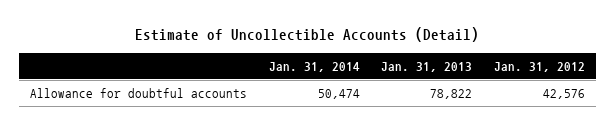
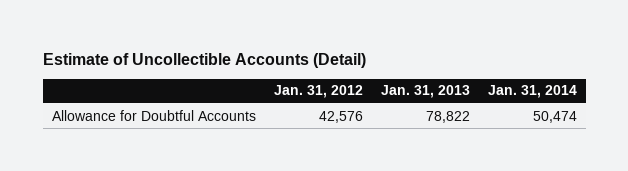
- | Jan. 31, 2014 | Jan. 31, 2013 | Jan. 31, 2012
+ | Jan. 31, 2012 | Jan. 31, 2013 | Jan. 31, 2014
- Allowance for doubtful accounts | 50,474 | 78,822 | 42,576
+ Allowance for Doubtful Accounts | 42,576 | 78,822 | 50,474

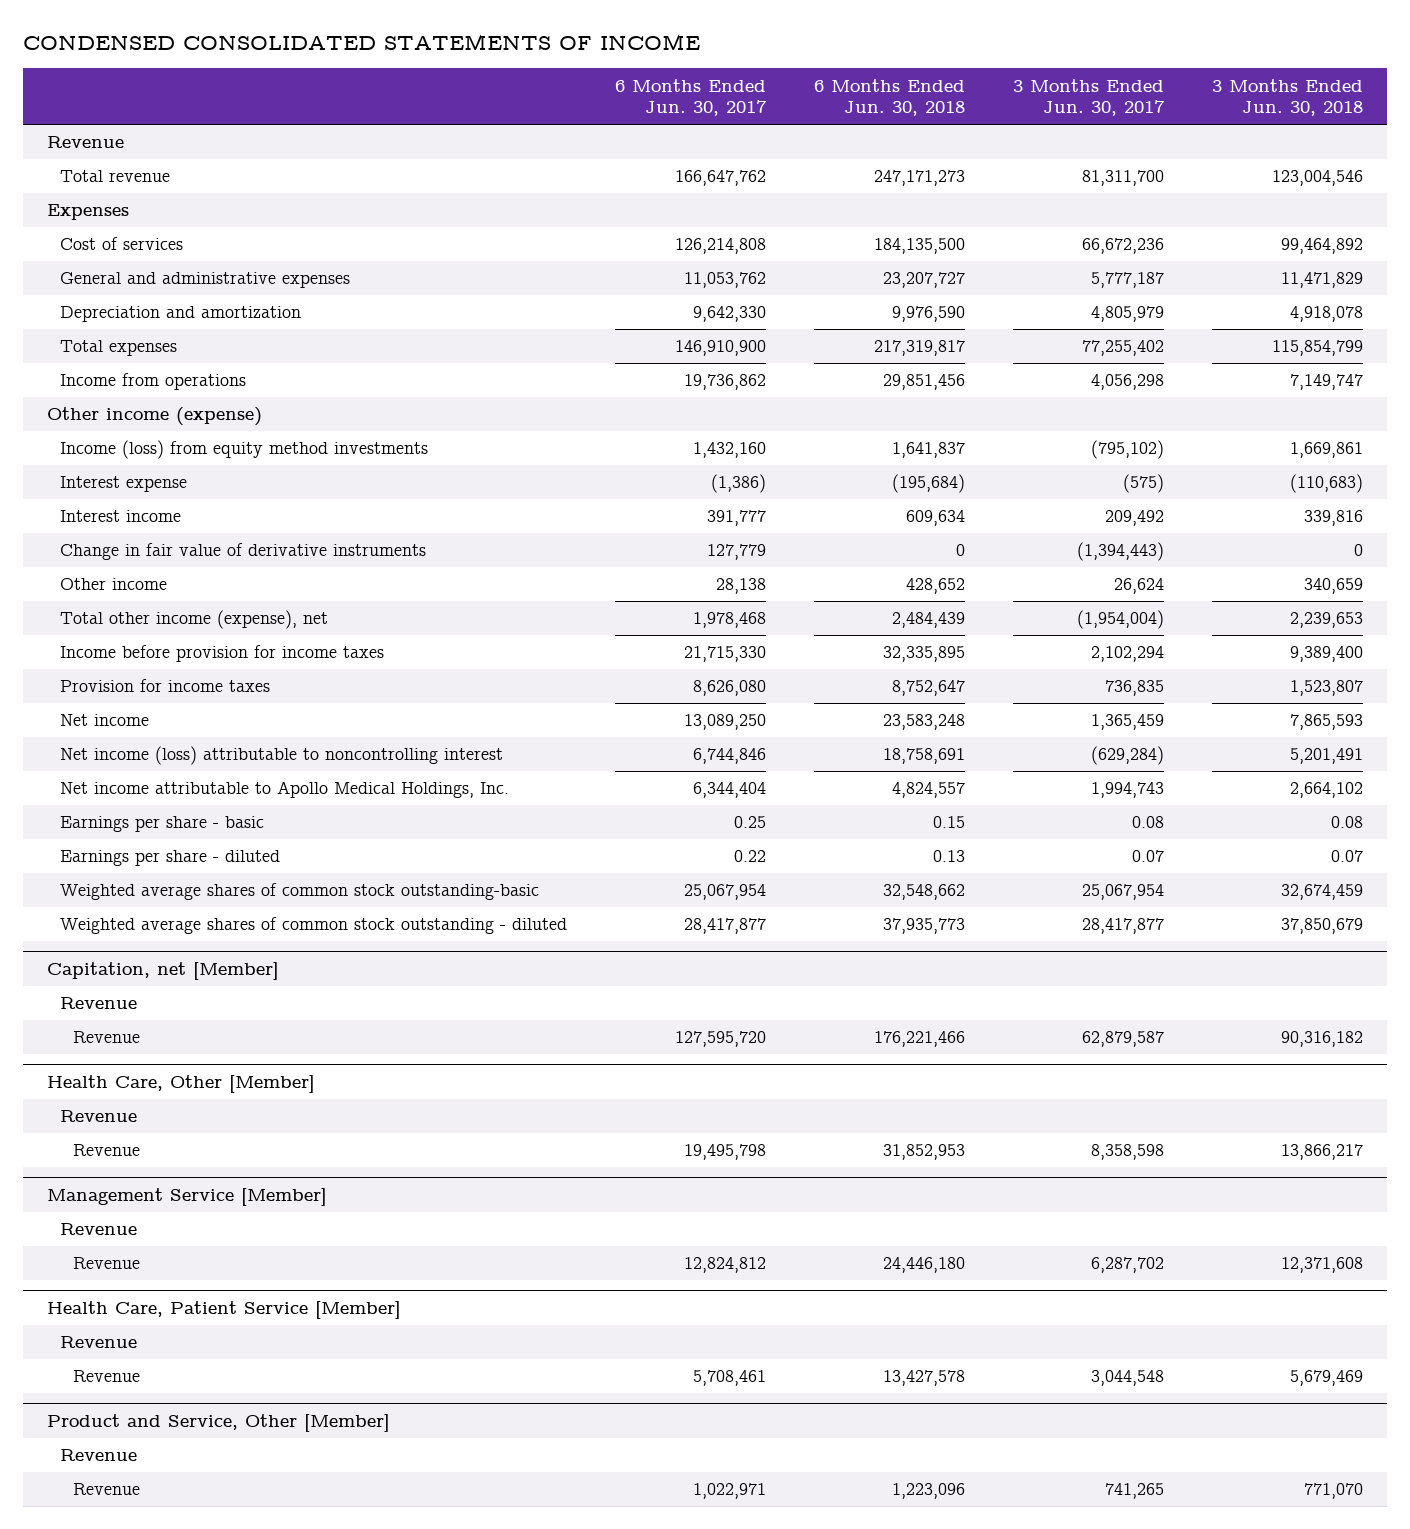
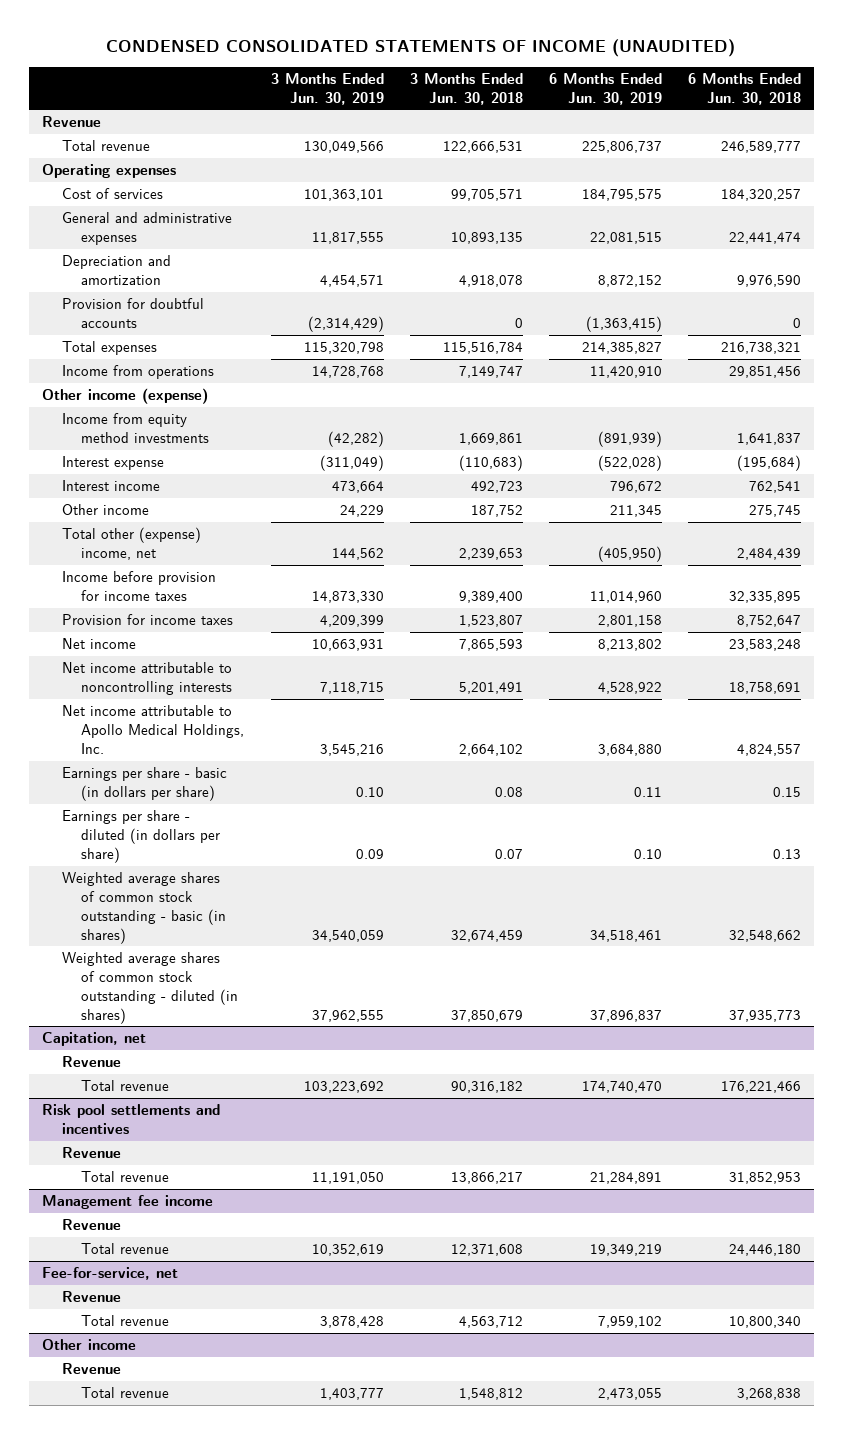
- CONDENSED CONSOLIDATED STATEMENTS OF INCOME
+ CONDENSED CONSOLIDATED STATEMENTS OF INCOME (UNAUDITED)
- | 6 Months Ended Jun. 30, 2017 | 6 Months Ended Jun. 30, 2018 | 3 Months Ended Jun. 30, 2017 | 3 Months Ended Jun. 30, 2018
+ | 3 Months Ended Jun. 30, 2019 | 3 Months Ended Jun. 30, 2018 | 6 Months Ended Jun. 30, 2019 | 6 Months Ended Jun. 30, 2018
- Total revenue | 166,647,762 | 247,171,273 | 81,311,700 | 123,004,546
- Expenses
- Cost of services | 126,214,808 | 184,135,500 | 66,672,236 | 99,464,892
- General and administrative expenses | 11,053,762 | 23,207,727 | 5,777,187 | 11,471,829
+ Total revenue | 130,049,566 | 122,666,531 | 225,806,737 | 246,589,777
+ Operating expenses
+ Cost of services | 101,363,101 | 99,705,571 | 184,795,575 | 184,320,257
+ General and administrative expenses | 11,817,555 | 10,893,135 | 22,081,515 | 22,441,474
- Total expenses | 146,910,900 | 217,319,817 | 77,255,402 | 115,854,799
+ Provision for doubtful accounts | (2,314,429) | 0 | (1,363,415) | 0
+ Total expenses | 115,320,798 | 115,516,784 | 214,385,827 | 216,738,321
- Income (loss) from equity method investments | 1,432,160 | 1,641,837 | (795,102) | 1,669,861
+ Income from equity method investments | (42,282) | 1,669,861 | (891,939) | 1,641,837
- Interest income | 391,777 | 609,634 | 209,492 | 339,816
- Change in fair value of derivative instruments | 127,779 | 0 | (1,394,443) | 0
- Other income | 28,138 | 428,652 | 26,624 | 340,659
- Total other income (expense), net | 1,978,468 | 2,484,439 | (1,954,004) | 2,239,653
+ Interest income | 473,664 | 492,723 | 796,672 | 762,541
+ Other income | 24,229 | 187,752 | 211,345 | 275,745
+ Total other (expense) income, net | 144,562 | 2,239,653 | (405,950) | 2,484,439
- Net income (loss) attributable to noncontrolling interest | 6,744,846 | 18,758,691 | (629,284) | 5,201,491
+ Net income attributable to noncontrolling interests | 7,118,715 | 5,201,491 | 4,528,922 | 18,758,691
- Earnings per share - basic | 0.25 | 0.15 | 0.08 | 0.08
- Earnings per share - diluted | 0.22 | 0.13 | 0.07 | 0.07
- Weighted average shares of common stock outstanding-basic | 25,067,954 | 32,548,662 | 25,067,954 | 32,674,459
- Weighted average shares of common stock outstanding - diluted | 28,417,877 | 37,935,773 | 28,417,877 | 37,850,679
- Capitation, net [Member]
+ Earnings per share - basic (in dollars per share) | 0.10 | 0.08 | 0.11 | 0.15
+ Earnings per share - diluted (in dollars per share) | 0.09 | 0.07 | 0.10 | 0.13
+ Weighted average shares of common stock outstanding - basic (in shares) | 34,540,059 | 32,674,459 | 34,518,461 | 32,548,662
+ Weighted average shares of common stock outstanding - diluted (in shares) | 37,962,555 | 37,850,679 | 37,896,837 | 37,935,773
+ Capitation, net
- Revenue | 127,595,720 | 176,221,466 | 62,879,587 | 90,316,182
- Health Care, Other [Member]
+ Total revenue | 103,223,692 | 90,316,182 | 174,740,470 | 176,221,466
+ Risk pool settlements and incentives
- Revenue | 19,495,798 | 31,852,953 | 8,358,598 | 13,866,217
- Management Service [Member]
+ Total revenue | 11,191,050 | 13,866,217 | 21,284,891 | 31,852,953
+ Management fee income
- Revenue | 12,824,812 | 24,446,180 | 6,287,702 | 12,371,608
- Health Care, Patient Service [Member]
+ Total revenue | 10,352,619 | 12,371,608 | 19,349,219 | 24,446,180
+ Fee-for-service, net
- Revenue | 5,708,461 | 13,427,578 | 3,044,548 | 5,679,469
- Product and Service, Other [Member]
+ Total revenue | 3,878,428 | 4,563,712 | 7,959,102 | 10,800,340
+ Other income
- Revenue | 1,022,971 | 1,223,096 | 741,265 | 771,070
+ Total revenue | 1,403,777 | 1,548,812 | 2,473,055 | 3,268,838

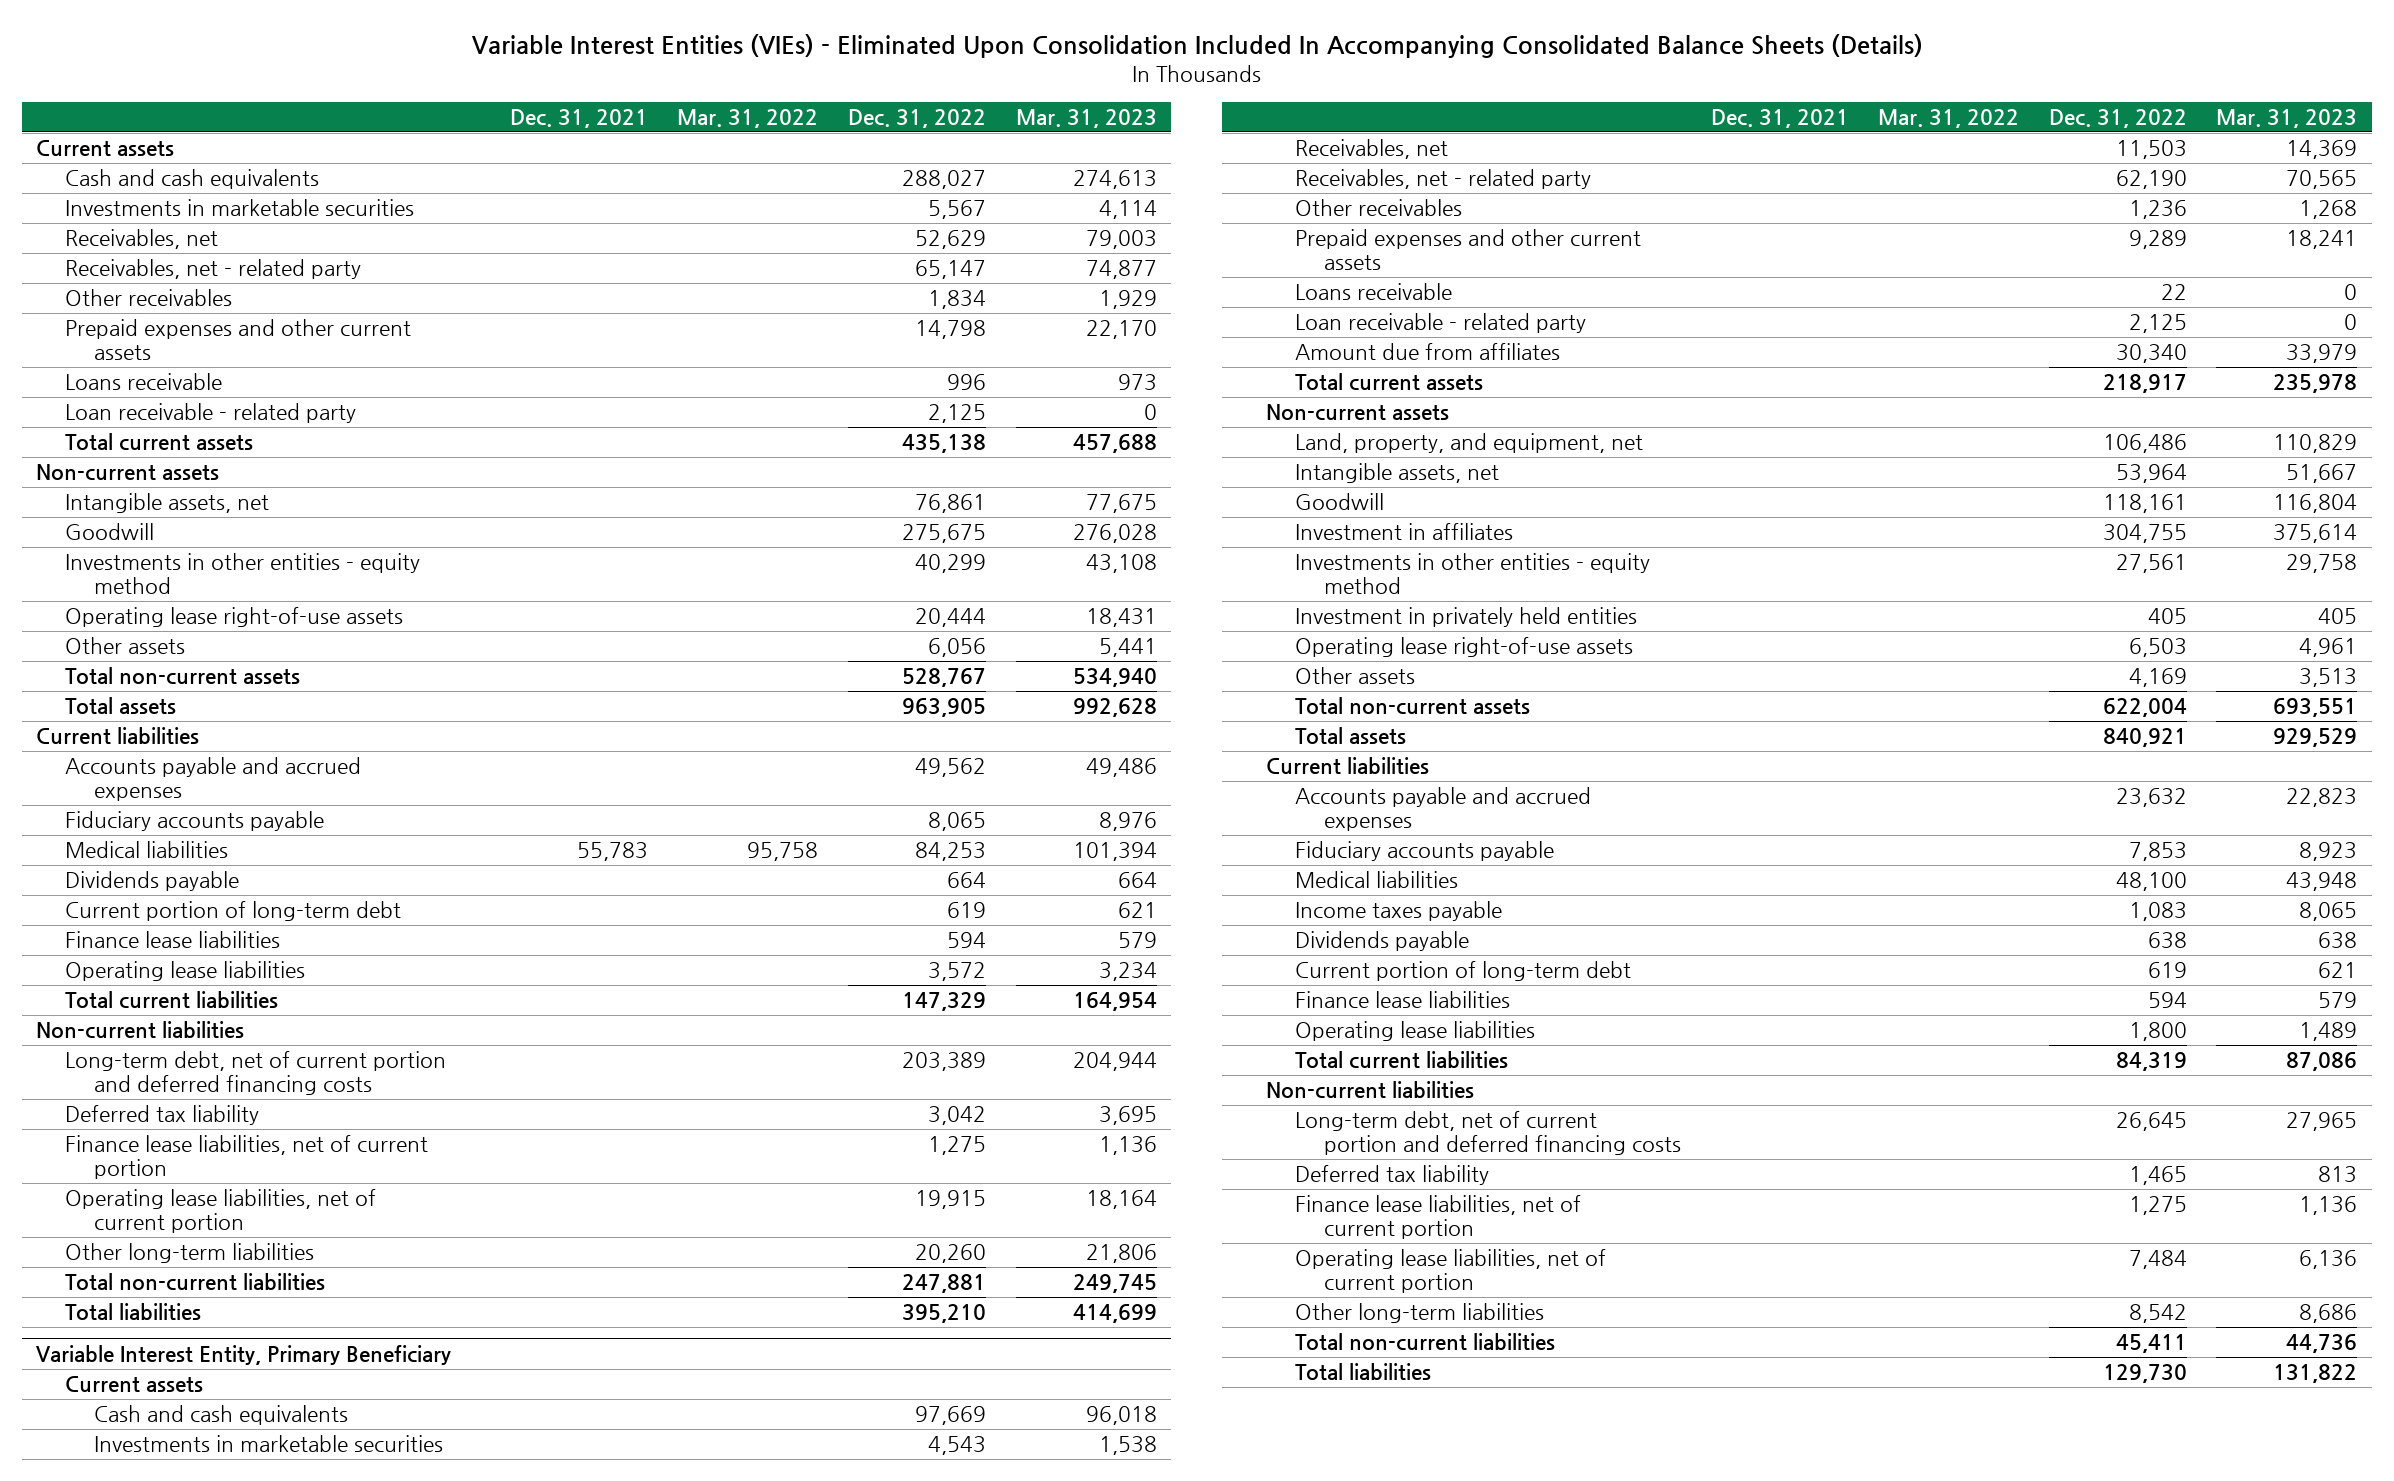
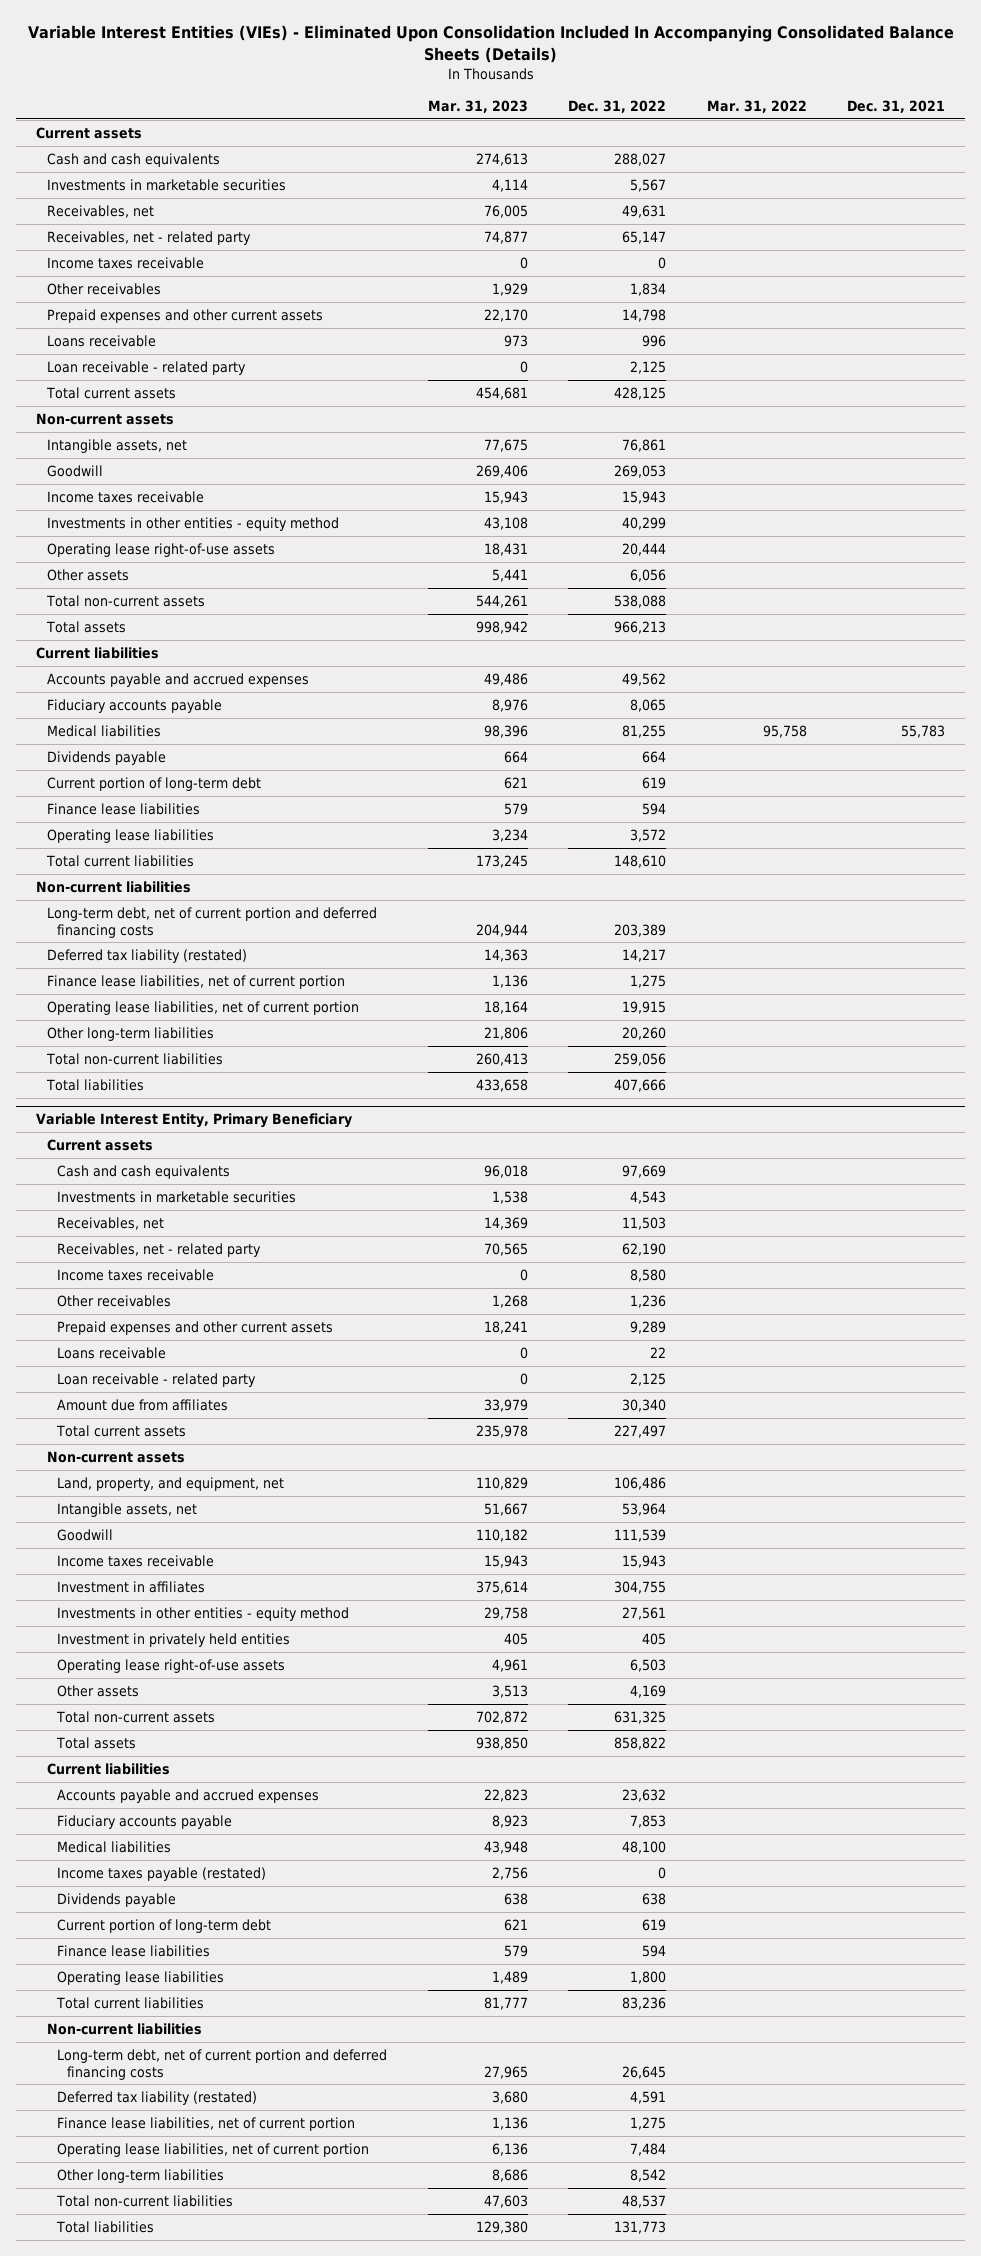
- | Dec. 31, 2021 | Mar. 31, 2022 | Dec. 31, 2022 | Mar. 31, 2023
+ | Mar. 31, 2023 | Dec. 31, 2022 | Mar. 31, 2022 | Dec. 31, 2021
- Receivables, net | | | 52,629 | 79,003
+ Receivables, net | 76,005 | 49,631 | |
+ Income taxes receivable | 0 | 0 | |
- Total current assets | | | 435,138 | 457,688
+ Total current assets | 454,681 | 428,125 | |
- Goodwill | | | 275,675 | 276,028
+ Goodwill | 269,406 | 269,053 | |
+ Income taxes receivable | 15,943 | 15,943 | |
- Total non-current assets | | | 528,767 | 534,940
- Total assets | | | 963,905 | 992,628
+ Total non-current assets | 544,261 | 538,088 | |
+ Total assets | 998,942 | 966,213 | |
- Medical liabilities | 55,783 | 95,758 | 84,253 | 101,394
+ Medical liabilities | 98,396 | 81,255 | 95,758 | 55,783
- Total current liabilities | | | 147,329 | 164,954
+ Total current liabilities | 173,245 | 148,610 | |
- Deferred tax liability | | | 3,042 | 3,695
+ Deferred tax liability (restated) | 14,363 | 14,217 | |
- Total non-current liabilities | | | 247,881 | 249,745
- Total liabilities | | | 395,210 | 414,699
+ Total non-current liabilities | 260,413 | 259,056 | |
+ Total liabilities | 433,658 | 407,666 | |
@ Variable Interest Entity, Primary Beneficiary
+ Income taxes receivable | 0 | 8,580 | |
- Total current assets | | | 218,917 | 235,978
+ Total current assets | 235,978 | 227,497 | |
- Goodwill | | | 118,161 | 116,804
+ Goodwill | 110,182 | 111,539 | |
+ Income taxes receivable | 15,943 | 15,943 | |
- Total non-current assets | | | 622,004 | 693,551
- Total assets | | | 840,921 | 929,529
+ Total non-current assets | 702,872 | 631,325 | |
+ Total assets | 938,850 | 858,822 | |
- Income taxes payable | | | 1,083 | 8,065
+ Income taxes payable (restated) | 2,756 | 0 | |
- Total current liabilities | | | 84,319 | 87,086
+ Total current liabilities | 81,777 | 83,236 | |
- Deferred tax liability | | | 1,465 | 813
+ Deferred tax liability (restated) | 3,680 | 4,591 | |
- Total non-current liabilities | | | 45,411 | 44,736
- Total liabilities | | | 129,730 | 131,822
+ Total non-current liabilities | 47,603 | 48,537 | |
+ Total liabilities | 129,380 | 131,773 | |

